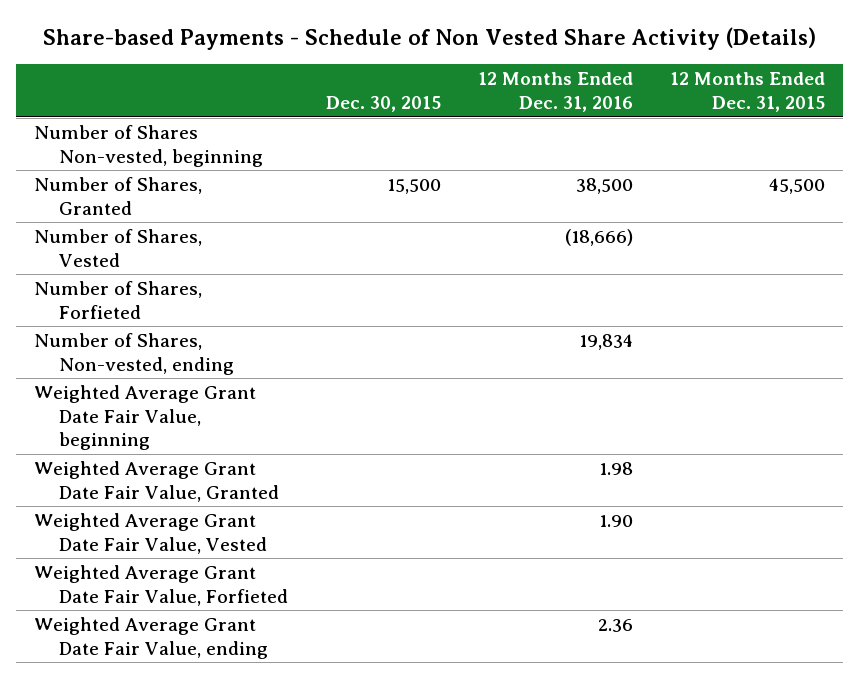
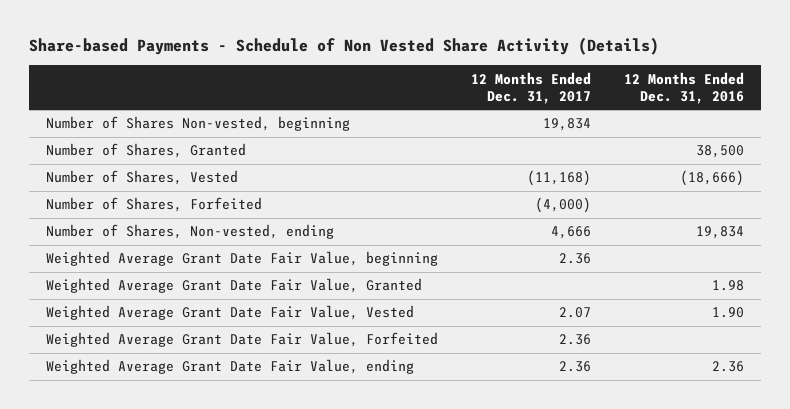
- | Dec. 30, 2015 | 12 Months Ended Dec. 31, 2016 | 12 Months Ended Dec. 31, 2015
+ | 12 Months Ended Dec. 31, 2017 | 12 Months Ended Dec. 31, 2016
- Number of Shares, Forfieted
+ Number of Shares, Forfeited | (4,000) |
- Weighted Average Grant Date Fair Value, Forfieted
+ Weighted Average Grant Date Fair Value, Forfeited | 2.36 |

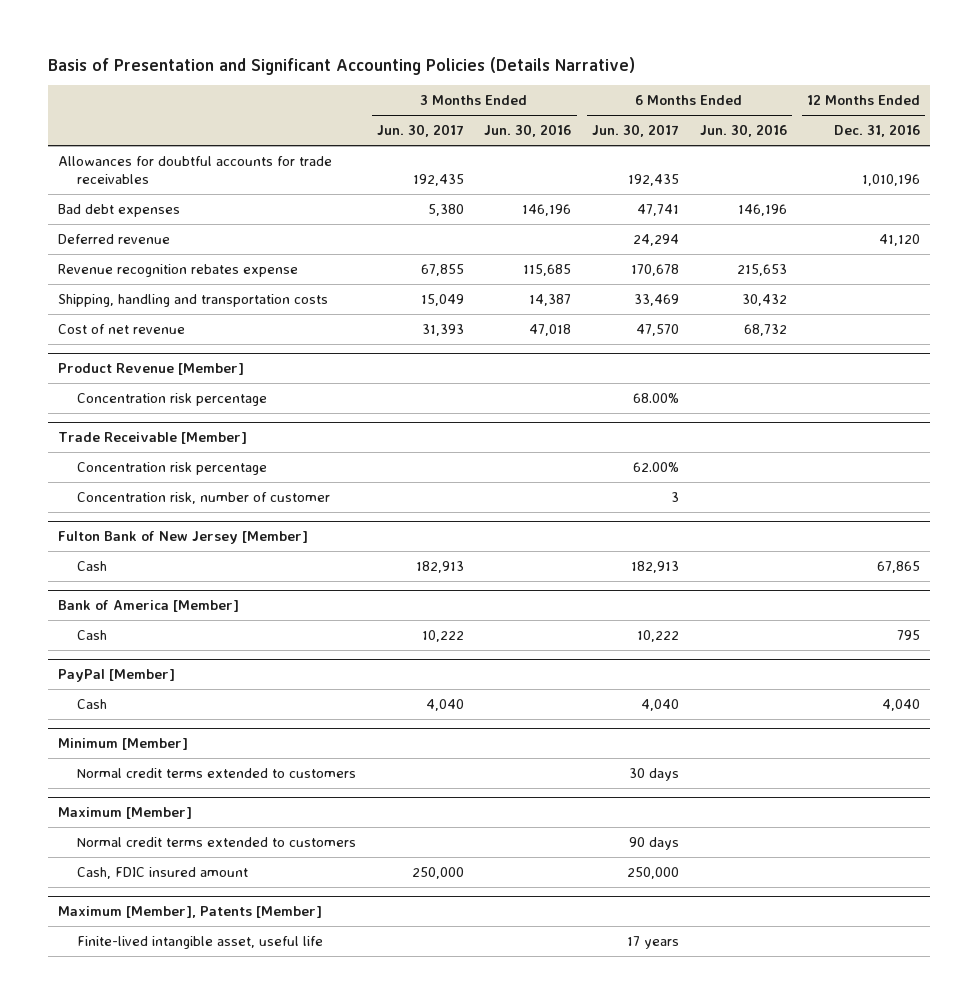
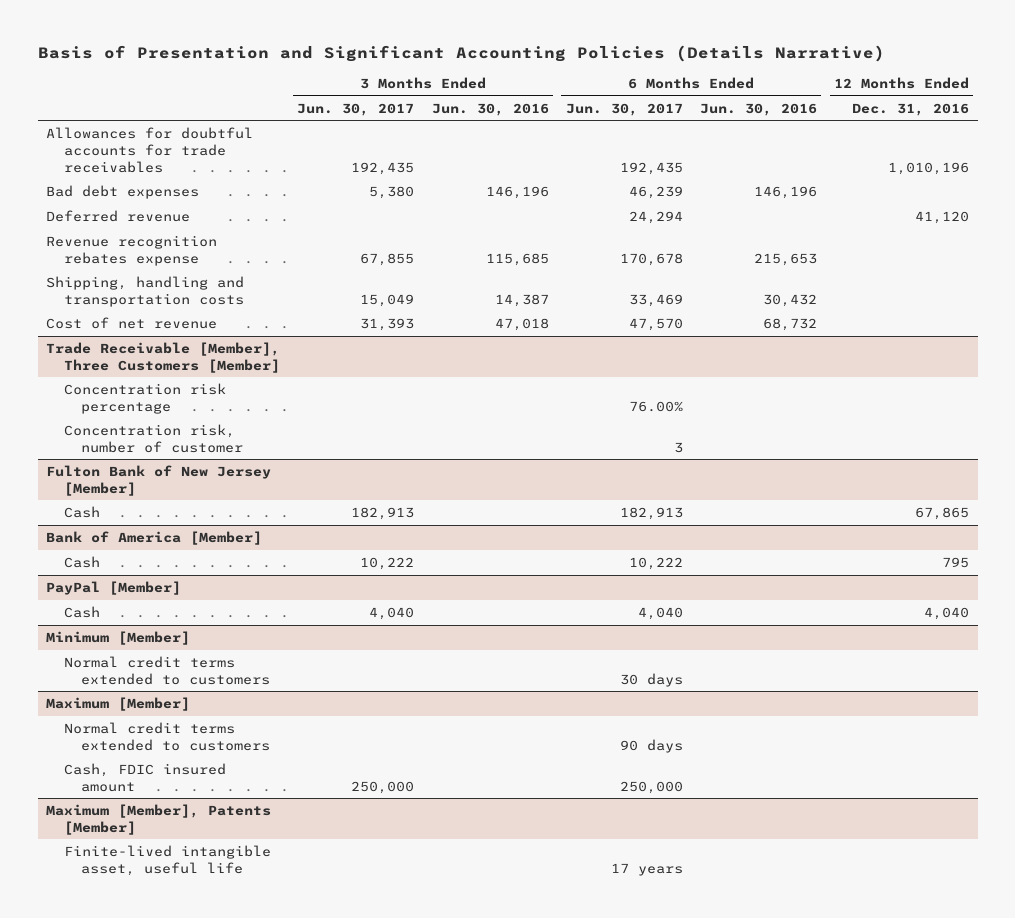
- Bad debt expenses | 5,380 | 146,196 | 47,741 | 146,196 |
+ Bad debt expenses | 5,380 | 146,196 | 46,239 | 146,196 |
- Product Revenue [Member]
- Concentration risk percentage | | | 68.00% | |
- Trade Receivable [Member]
- Concentration risk percentage | | | 62.00% | |
+ Trade Receivable [Member], Three Customers [Member]
+ Concentration risk percentage | | | 76.00% | |

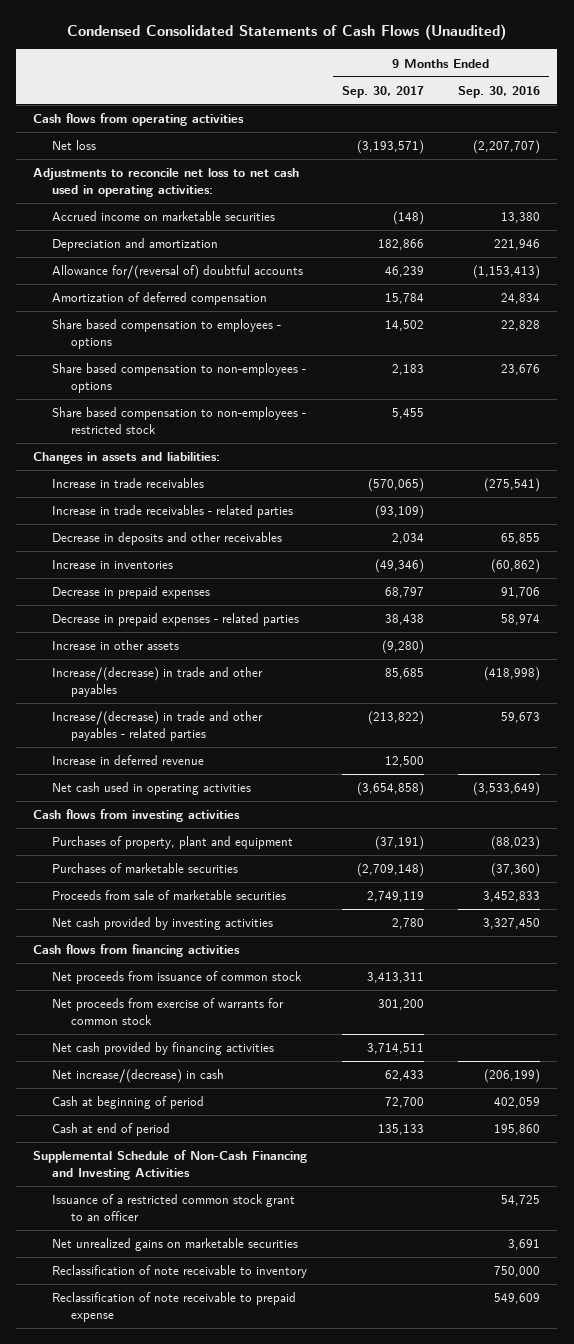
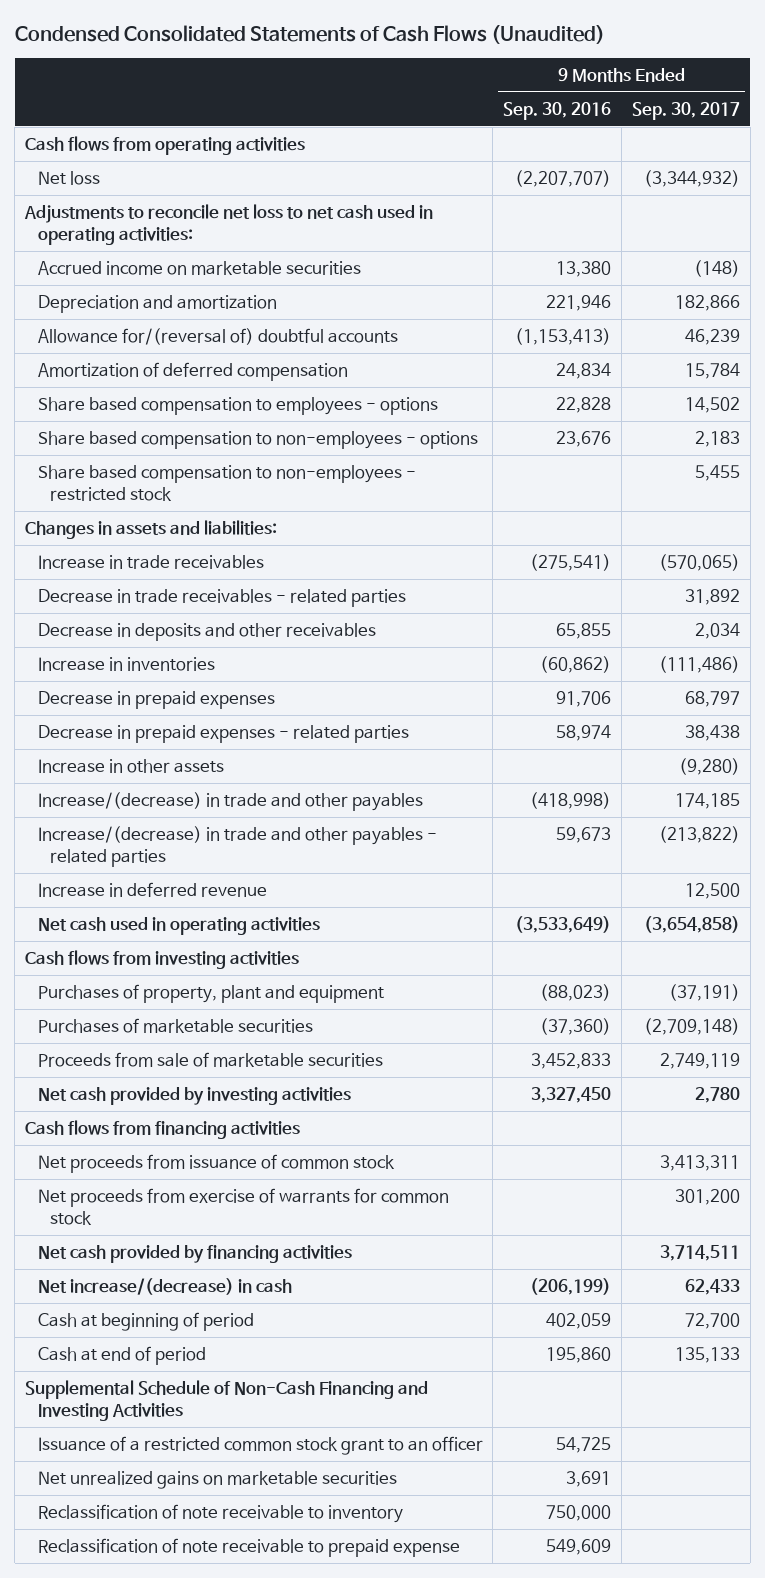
- | 9 Months Ended Sep. 30, 2017 | 9 Months Ended Sep. 30, 2016
+ | 9 Months Ended Sep. 30, 2016 | 9 Months Ended Sep. 30, 2017
- Net loss | (3,193,571) | (2,207,707)
+ Net loss | (2,207,707) | (3,344,932)
- Increase in trade receivables - related parties | (93,109) |
+ Decrease in trade receivables - related parties | | 31,892
- Increase in inventories | (49,346) | (60,862)
+ Increase in inventories | (60,862) | (111,486)
- Increase/(decrease) in trade and other payables | 85,685 | (418,998)
+ Increase/(decrease) in trade and other payables | (418,998) | 174,185

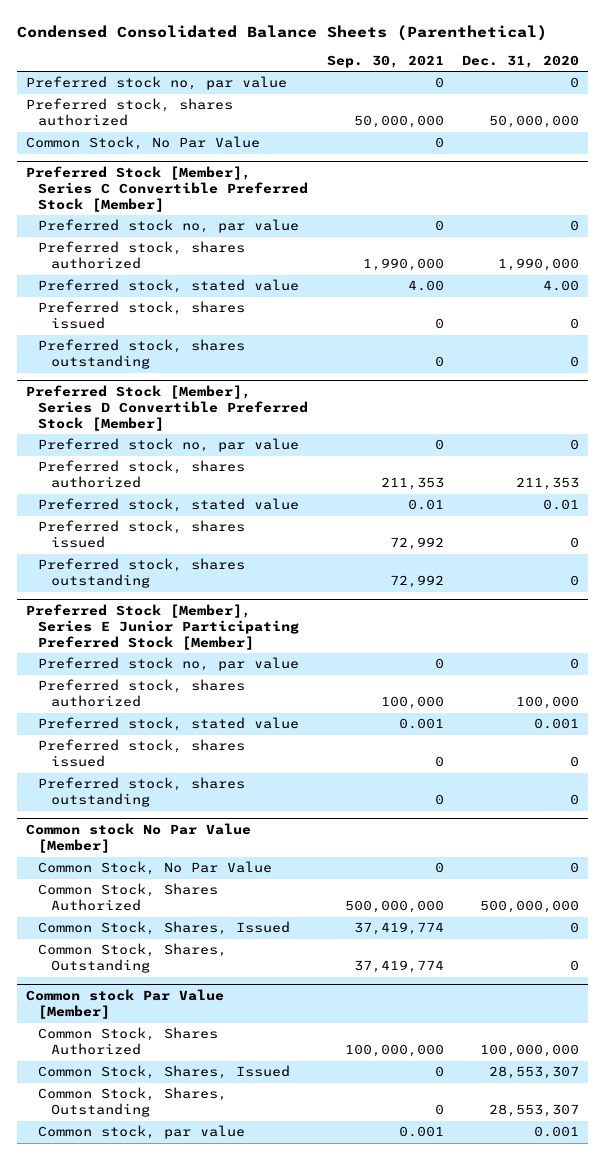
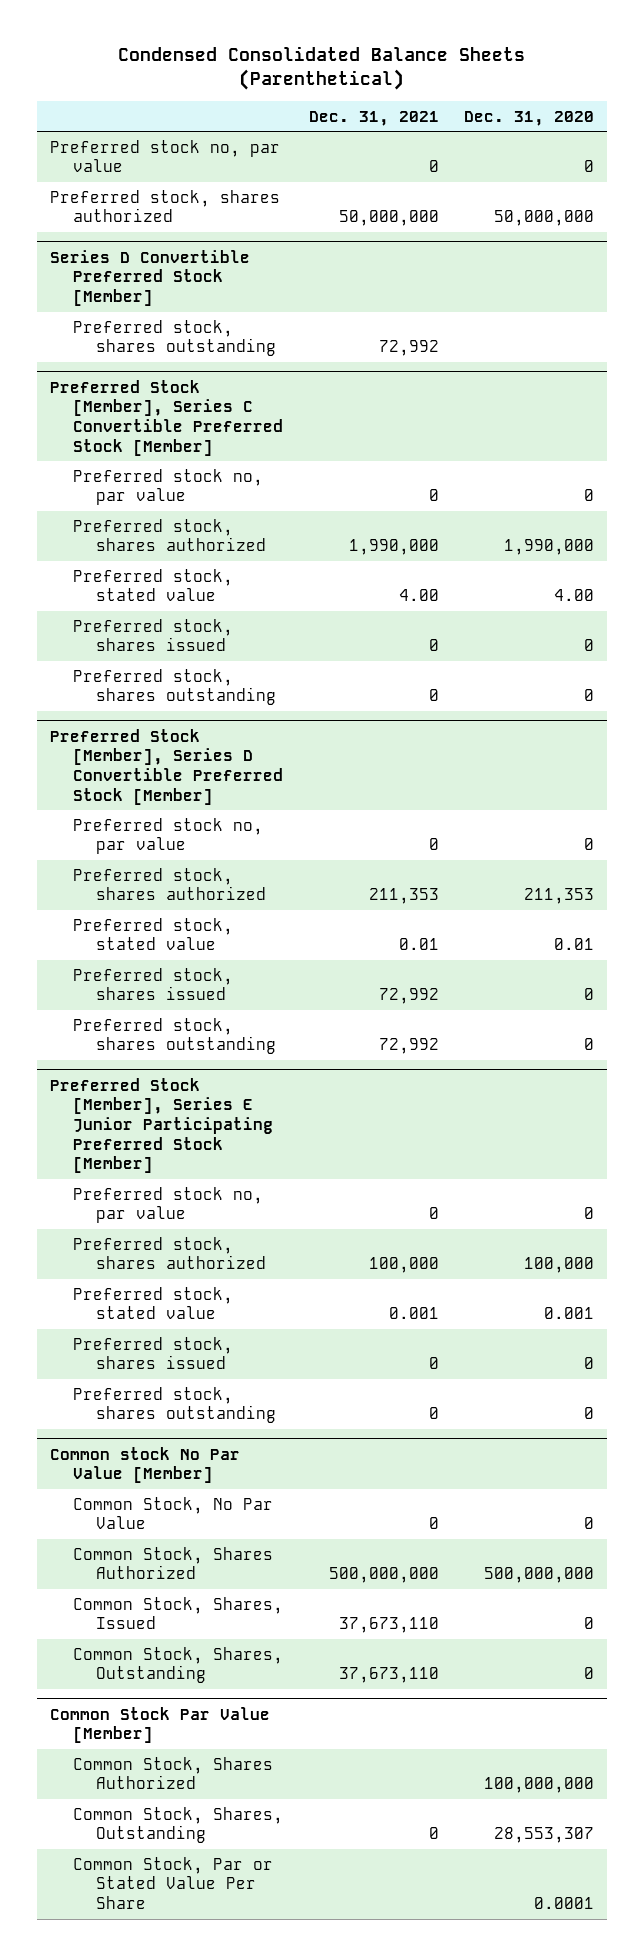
- | Sep. 30, 2021 | Dec. 31, 2020
+ | Dec. 31, 2021 | Dec. 31, 2020
- Common Stock, No Par Value | 0 |
+ Series D Convertible Preferred Stock [Member]
+ Preferred stock, shares outstanding | 72,992 |
- Common stock Par Value [Member]
+ Common Stock Par Value [Member]
- Common Stock, Shares, Issued | 0 | 28,553,307
- Common stock, par value | 0.001 | 0.001
+ Common Stock, Par or Stated Value Per Share | | 0.0001

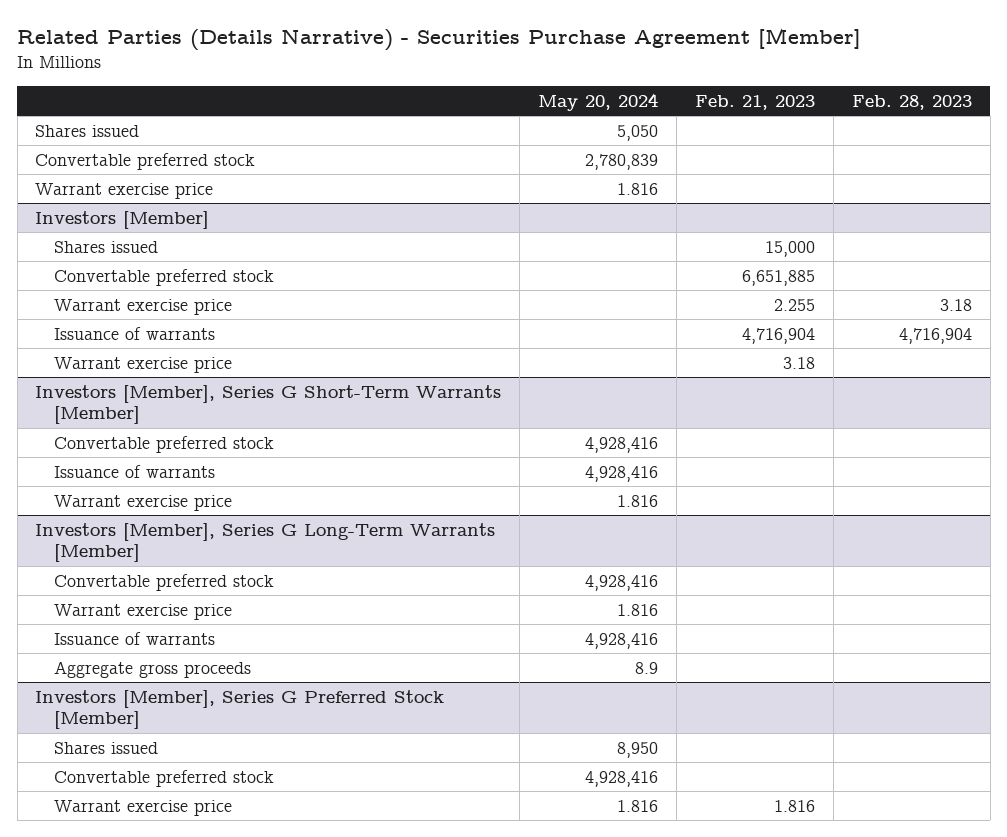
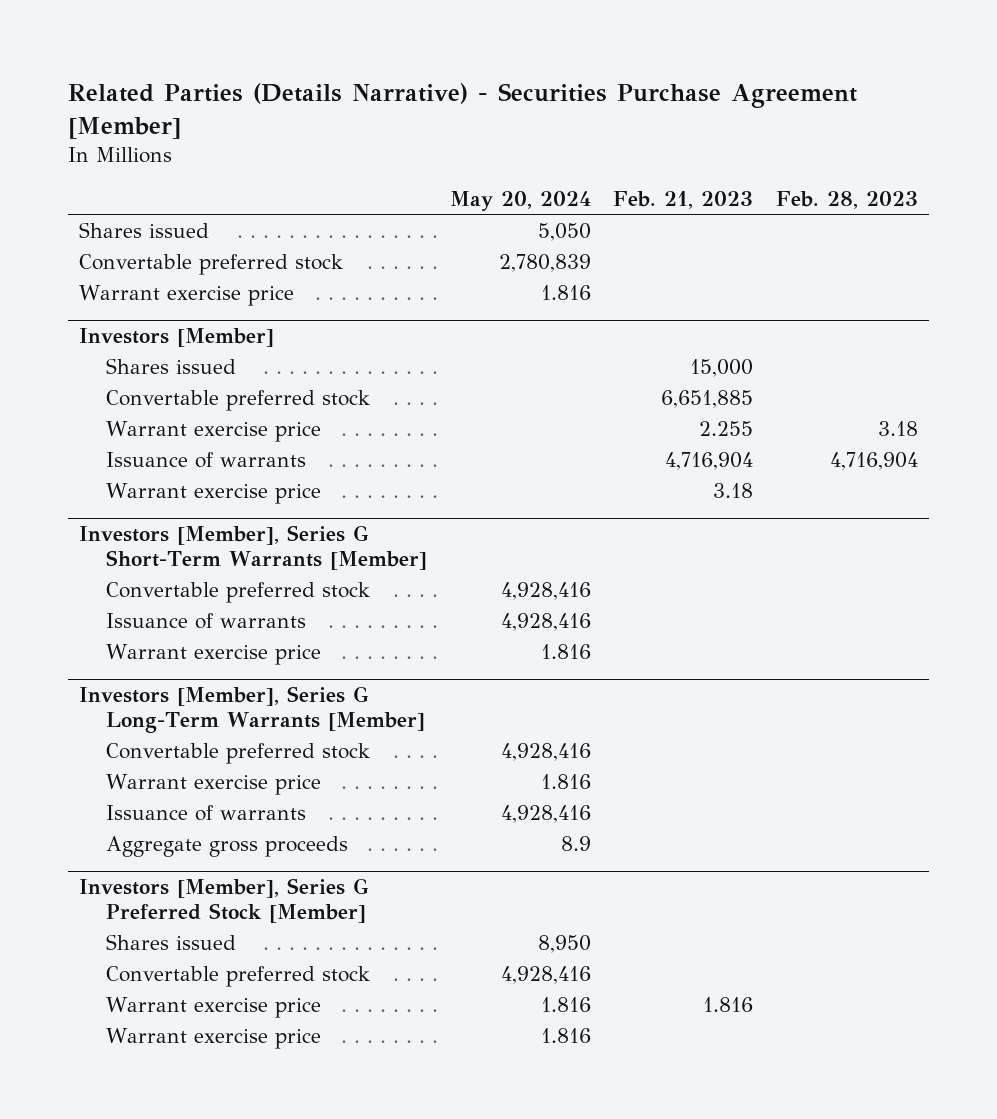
@ Investors [Member], Series G Preferred Stock [Member]
+ Warrant exercise price | 1.816 | |

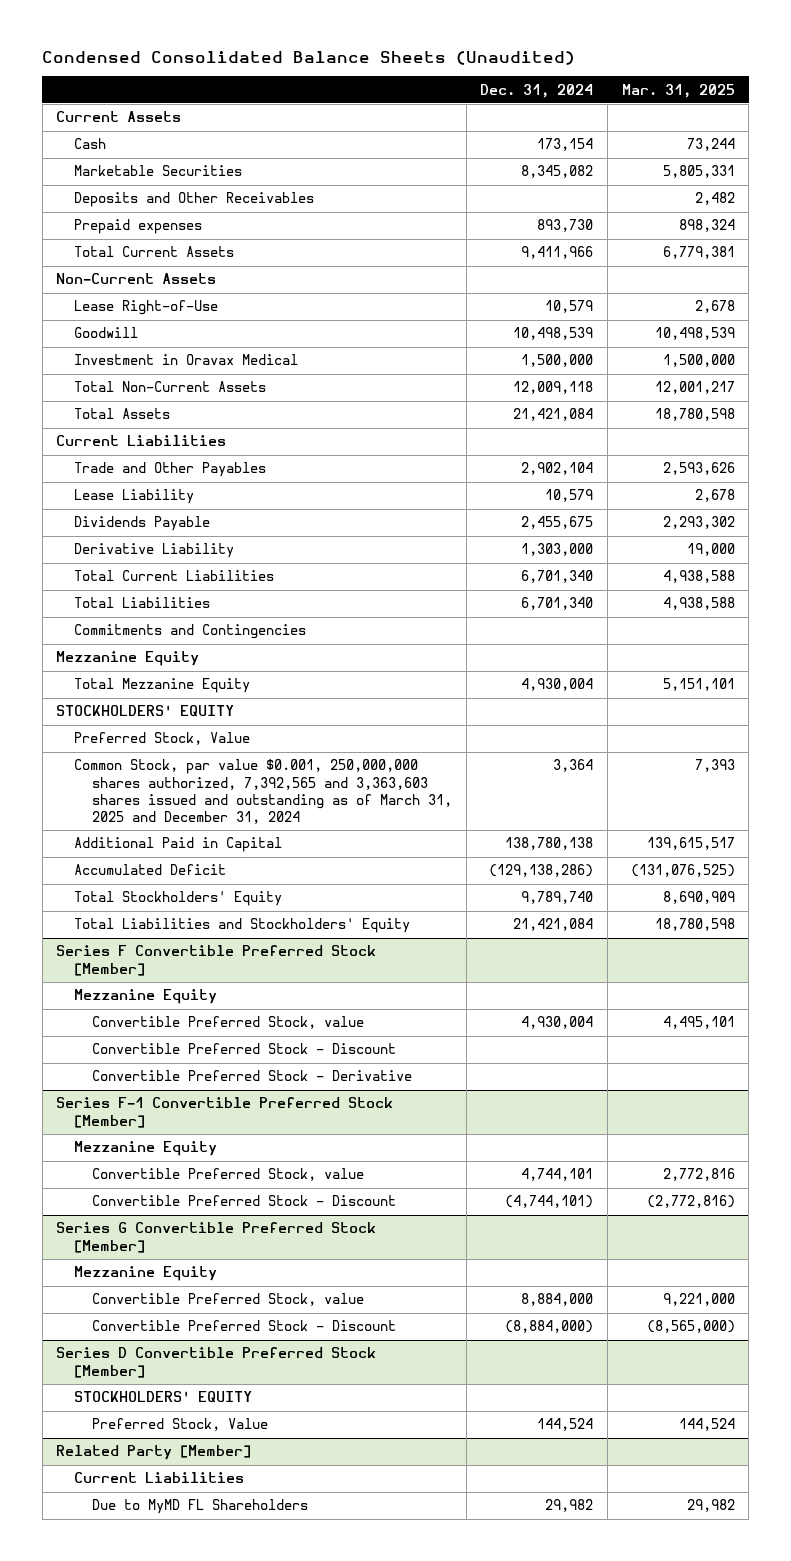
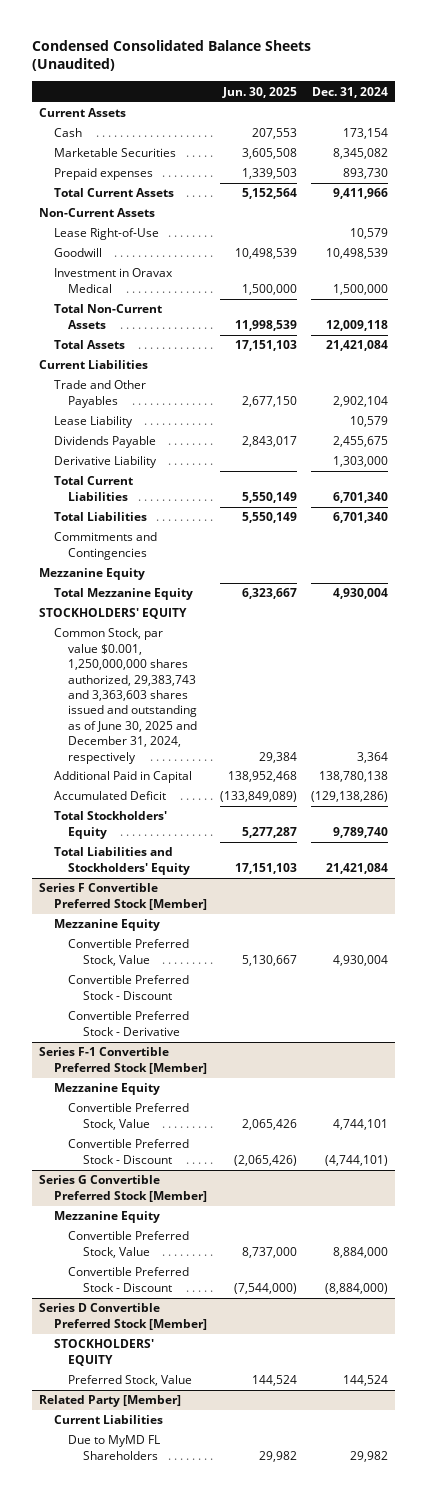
- | Dec. 31, 2024 | Mar. 31, 2025
+ | Jun. 30, 2025 | Dec. 31, 2024
- Deposits and Other Receivables | | 2,482
- Preferred Stock, Value
- Common Stock, par value $0.001, 250,000,000 shares authorized, 7,392,565 and 3,363,603 shares issued and outstanding as of March 31, 2025 and December 31, 2024 | 3,364 | 7,393
+ Common Stock, par value $0.001, 1,250,000,000 shares authorized, 29,383,743 and 3,363,603 shares issued and outstanding as of June 30, 2025 and December 31, 2024, respectively | 29,384 | 3,364
@ Series F Convertible Preferred Stock [Member]
- Convertible Preferred Stock, value | 4,930,004 | 4,495,101
+ Convertible Preferred Stock, Value | 5,130,667 | 4,930,004
@ Series F-1 Convertible Preferred Stock [Member]
- Convertible Preferred Stock, value | 4,744,101 | 2,772,816
+ Convertible Preferred Stock, Value | 2,065,426 | 4,744,101
@ Series G Convertible Preferred Stock [Member]
- Convertible Preferred Stock, value | 8,884,000 | 9,221,000
+ Convertible Preferred Stock, Value | 8,737,000 | 8,884,000

